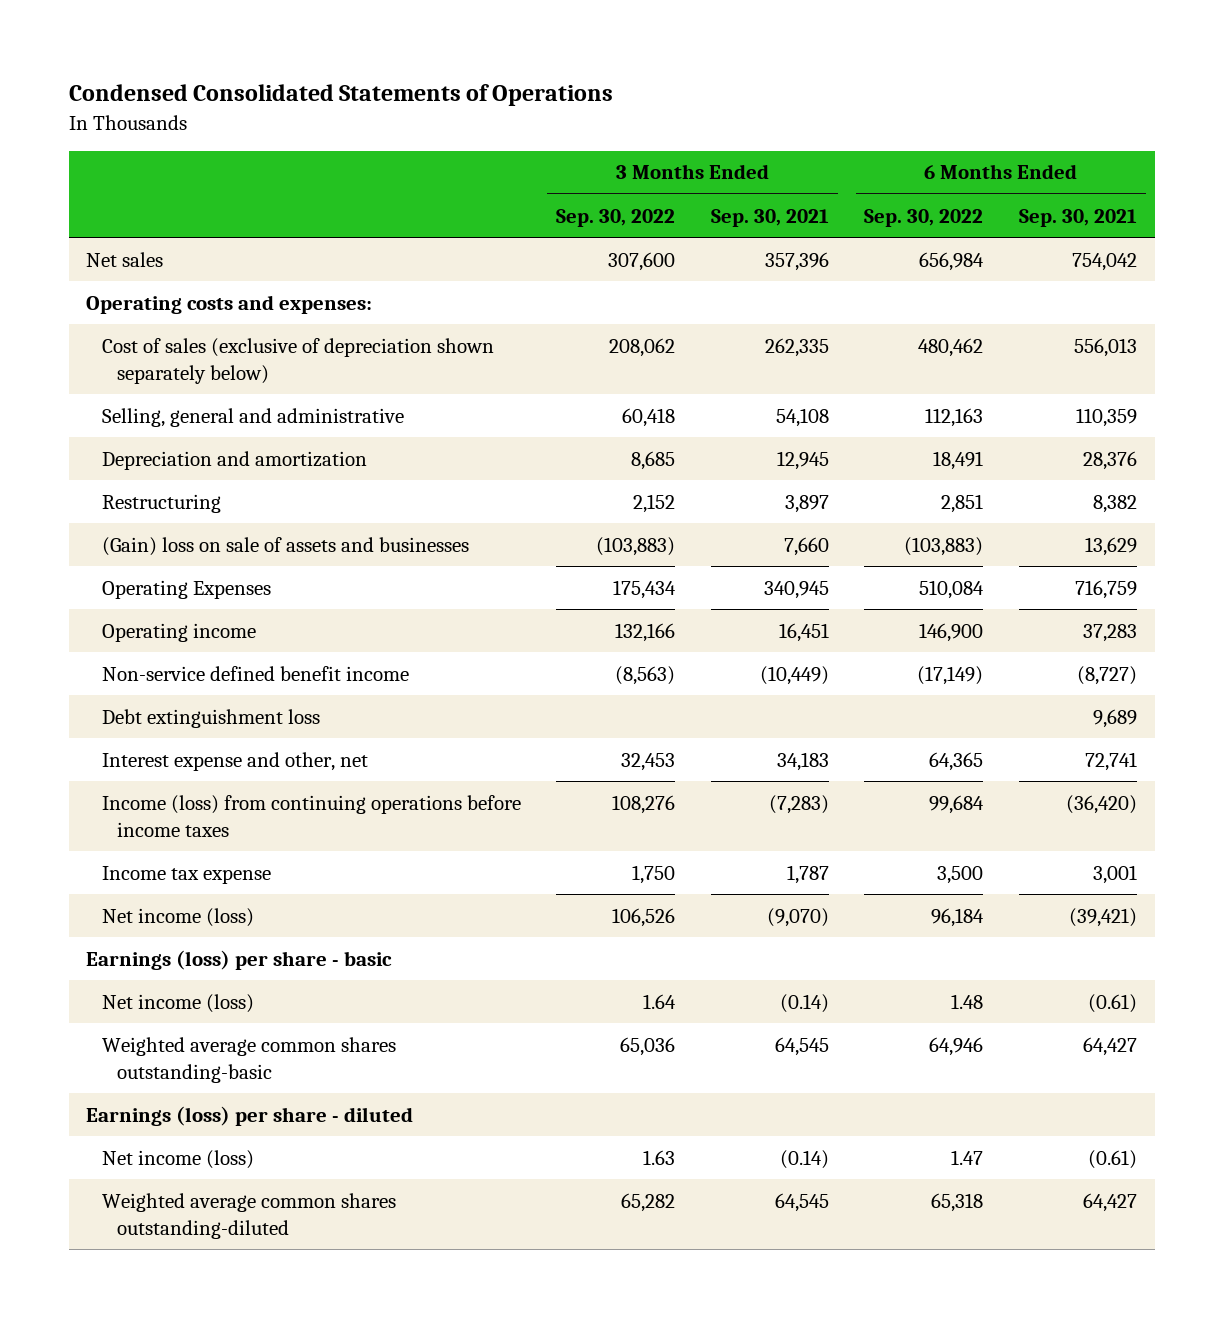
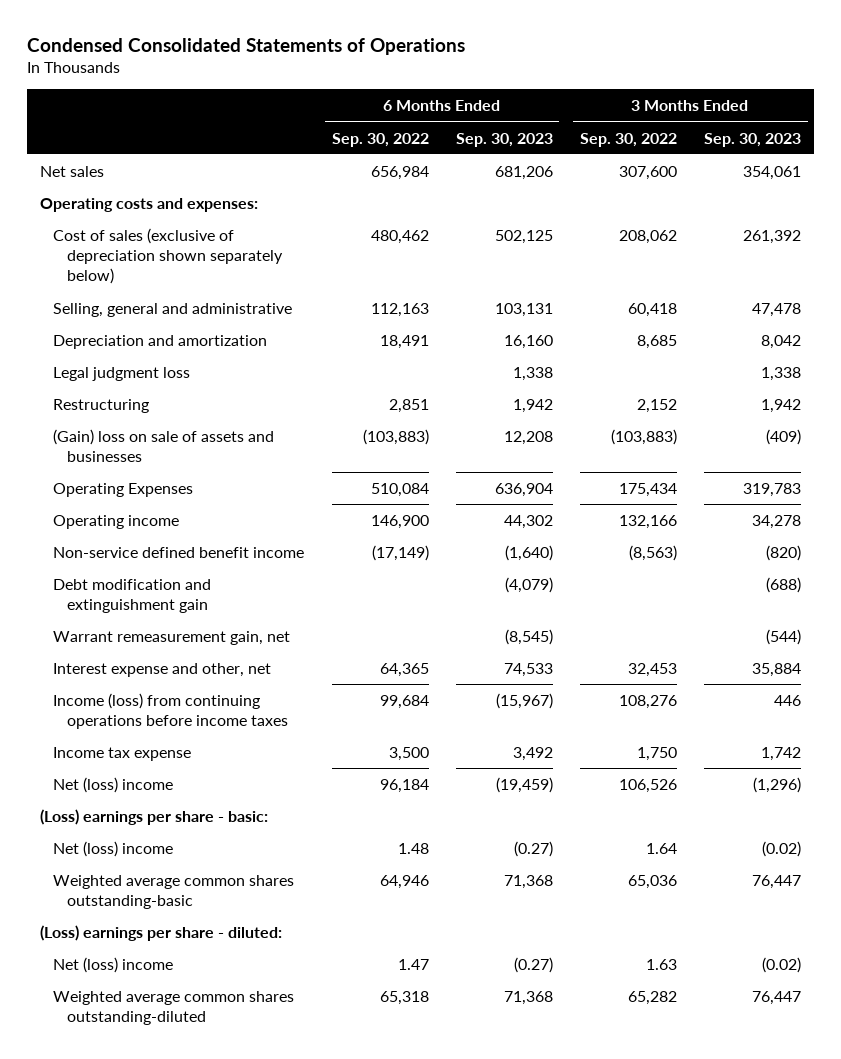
- | 3 Months Ended Sep. 30, 2022 | 3 Months Ended Sep. 30, 2021 | 6 Months Ended Sep. 30, 2022 | 6 Months Ended Sep. 30, 2021
+ | 6 Months Ended Sep. 30, 2022 | 6 Months Ended Sep. 30, 2023 | 3 Months Ended Sep. 30, 2022 | 3 Months Ended Sep. 30, 2023
+ Legal judgment loss | | 1,338 | | 1,338
- Debt extinguishment loss | | | | 9,689
+ Debt modification and extinguishment gain | | (4,079) | | (688)
+ Warrant remeasurement gain, net | | (8,545) | | (544)
- Net income (loss) | 106,526 | (9,070) | 96,184 | (39,421)
- Earnings (loss) per share - basic
- Net income (loss) | 1.64 | (0.14) | 1.48 | (0.61)
+ Net (loss) income | 96,184 | (19,459) | 106,526 | (1,296)
+ (Loss) earnings per share - basic:
+ Net (loss) income | 1.48 | (0.27) | 1.64 | (0.02)
- Earnings (loss) per share - diluted
- Net income (loss) | 1.63 | (0.14) | 1.47 | (0.61)
+ (Loss) earnings per share - diluted:
+ Net (loss) income | 1.47 | (0.27) | 1.63 | (0.02)

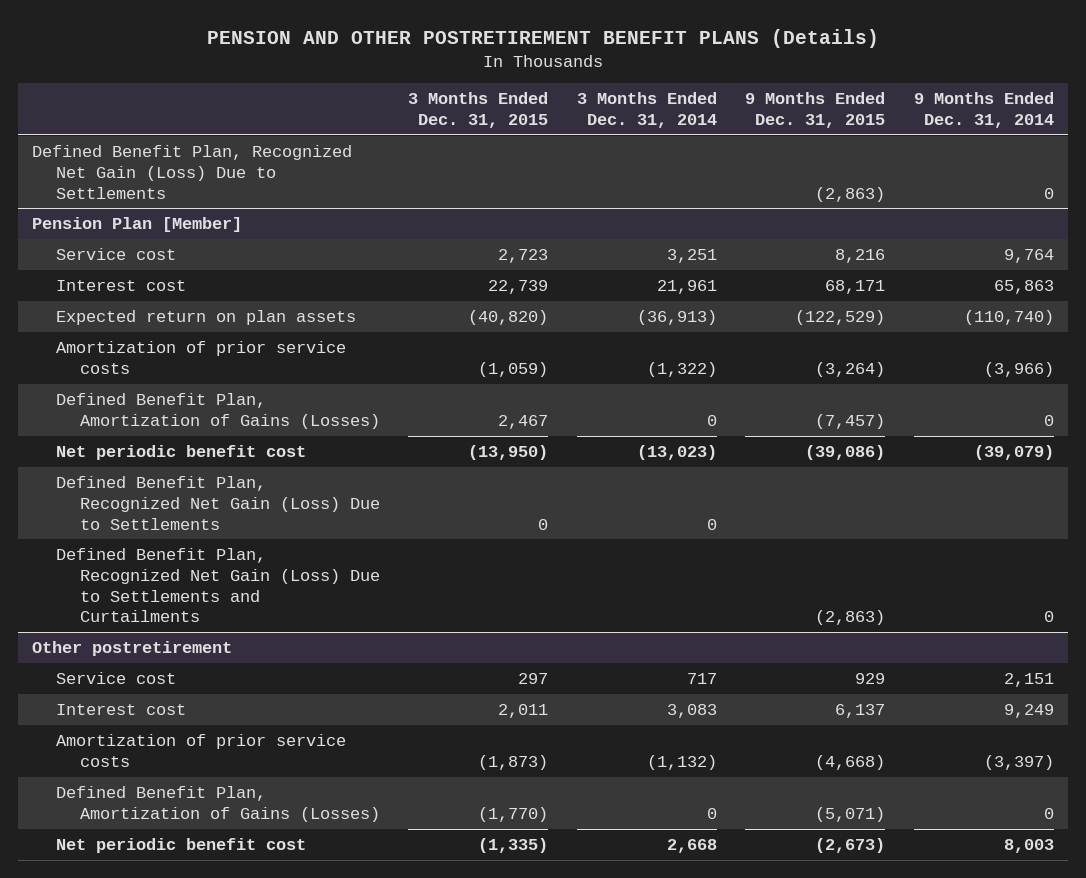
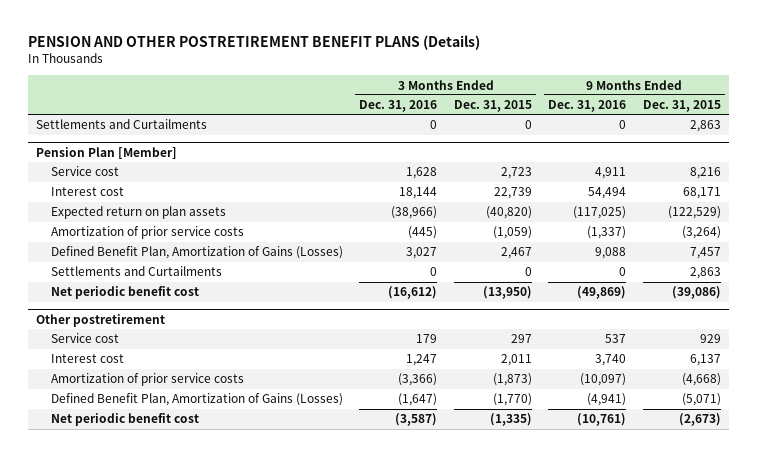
- | 3 Months Ended Dec. 31, 2015 | 3 Months Ended Dec. 31, 2014 | 9 Months Ended Dec. 31, 2015 | 9 Months Ended Dec. 31, 2014
+ | 3 Months Ended Dec. 31, 2016 | 3 Months Ended Dec. 31, 2015 | 9 Months Ended Dec. 31, 2016 | 9 Months Ended Dec. 31, 2015
- Defined Benefit Plan, Recognized Net Gain (Loss) Due to Settlements | | | (2,863) | 0
+ Settlements and Curtailments | 0 | 0 | 0 | 2,863
@ Pension Plan [Member]
- Defined Benefit Plan, Amortization of Gains (Losses) | 2,467 | 0 | (7,457) | 0
+ Defined Benefit Plan, Amortization of Gains (Losses) | 3,027 | 2,467 | 9,088 | 7,457
+ Settlements and Curtailments | 0 | 0 | 0 | 2,863
- Defined Benefit Plan, Recognized Net Gain (Loss) Due to Settlements | 0 | 0 | |
- Defined Benefit Plan, Recognized Net Gain (Loss) Due to Settlements and Curtailments | | | (2,863) | 0

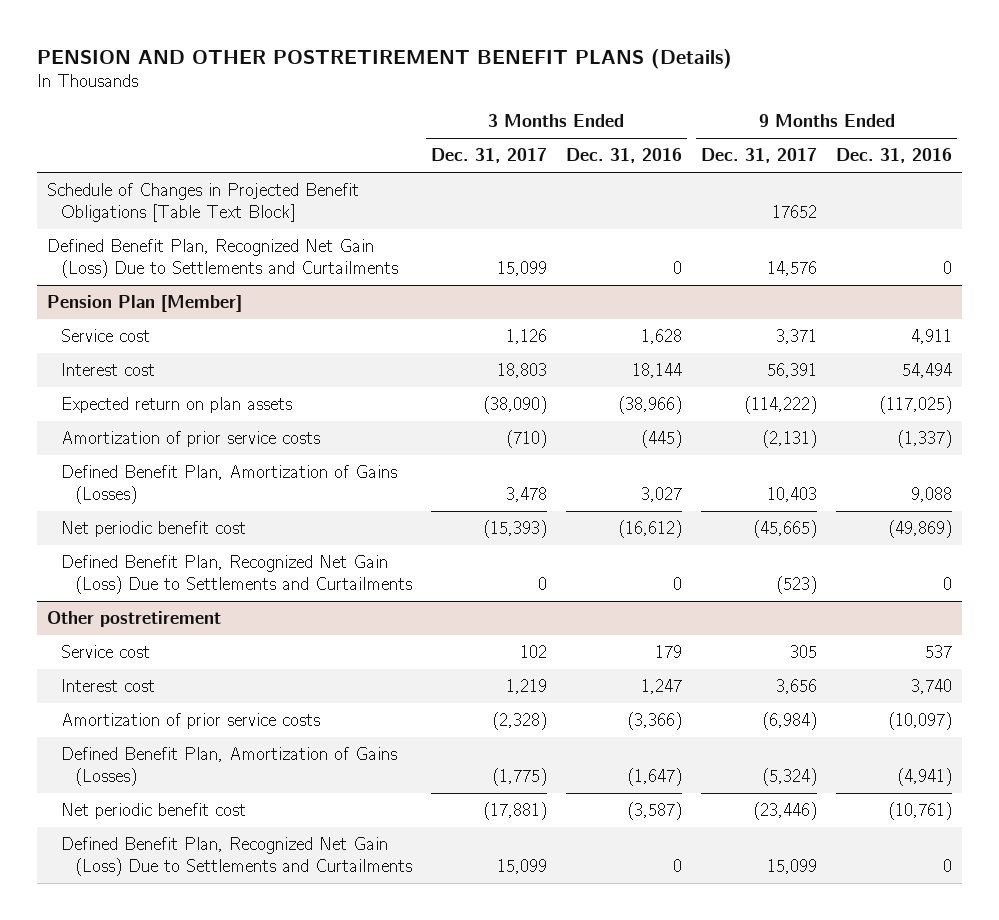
- | 3 Months Ended Dec. 31, 2016 | 3 Months Ended Dec. 31, 2015 | 9 Months Ended Dec. 31, 2016 | 9 Months Ended Dec. 31, 2015
+ | 3 Months Ended Dec. 31, 2017 | 3 Months Ended Dec. 31, 2016 | 9 Months Ended Dec. 31, 2017 | 9 Months Ended Dec. 31, 2016
- Settlements and Curtailments | 0 | 0 | 0 | 2,863
+ Schedule of Changes in Projected Benefit Obligations [Table Text Block] | | | 17652 |
+ Defined Benefit Plan, Recognized Net Gain (Loss) Due to Settlements and Curtailments | 15,099 | 0 | 14,576 | 0
@ Pension Plan [Member]
- Settlements and Curtailments | 0 | 0 | 0 | 2,863
+ Defined Benefit Plan, Recognized Net Gain (Loss) Due to Settlements and Curtailments | 0 | 0 | (523) | 0
@ Other postretirement
+ Defined Benefit Plan, Recognized Net Gain (Loss) Due to Settlements and Curtailments | 15,099 | 0 | 15,099 | 0

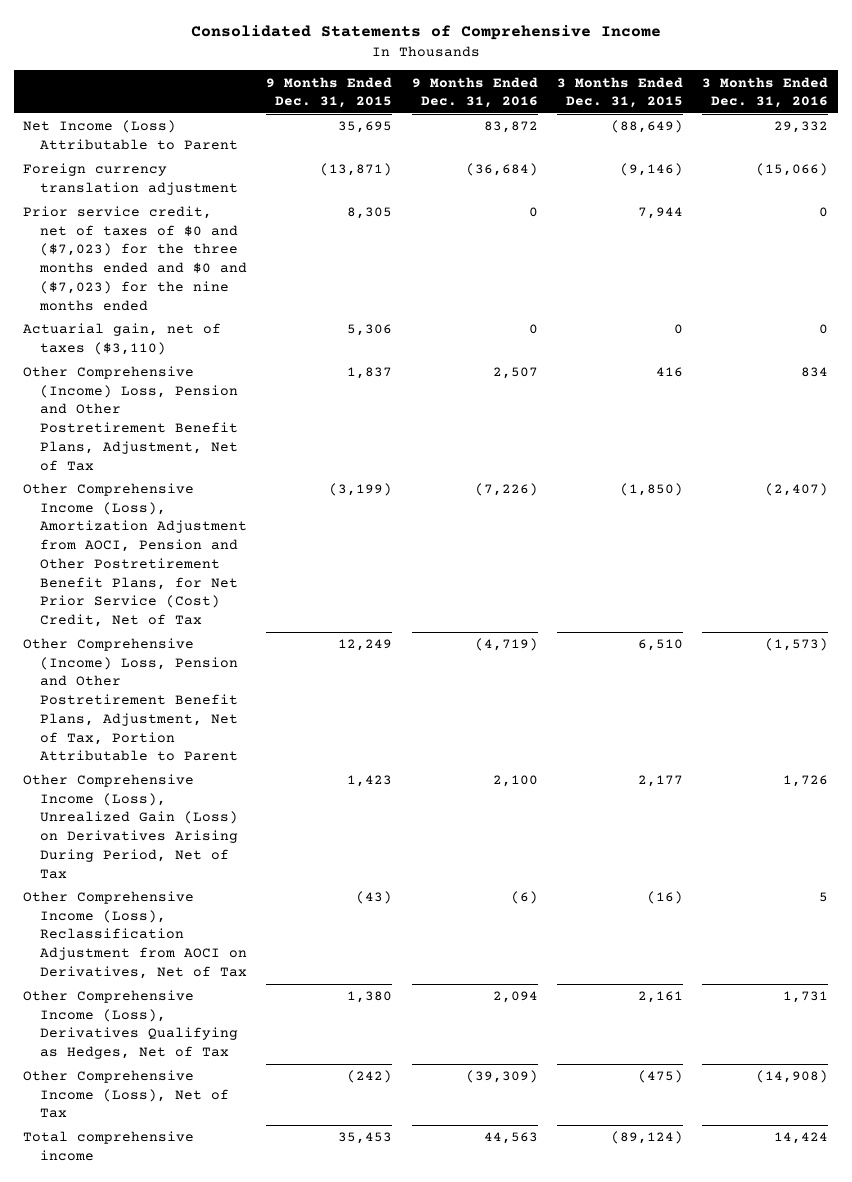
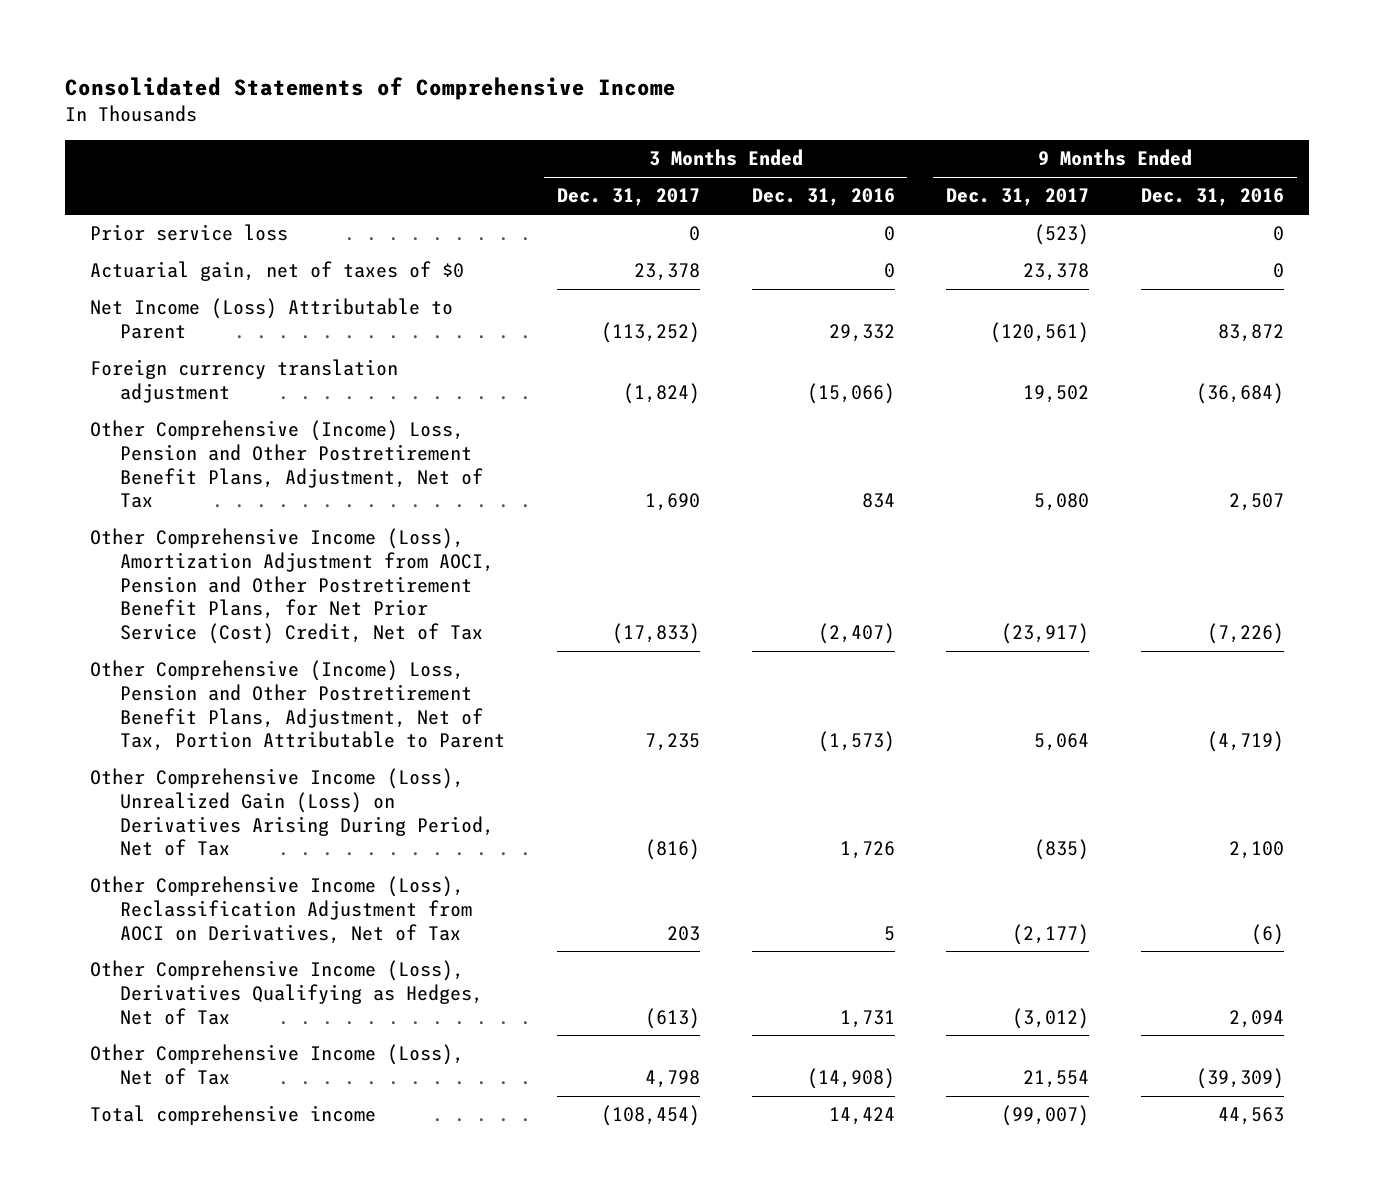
- | 9 Months Ended Dec. 31, 2015 | 9 Months Ended Dec. 31, 2016 | 3 Months Ended Dec. 31, 2015 | 3 Months Ended Dec. 31, 2016
+ | 3 Months Ended Dec. 31, 2017 | 3 Months Ended Dec. 31, 2016 | 9 Months Ended Dec. 31, 2017 | 9 Months Ended Dec. 31, 2016
+ Prior service loss | 0 | 0 | (523) | 0
+ Actuarial gain, net of taxes of $0 | 23,378 | 0 | 23,378 | 0
- Prior service credit, net of taxes of $0 and ($7,023) for the three months ended and $0 and ($7,023) for the nine months ended | 8,305 | 0 | 7,944 | 0
- Actuarial gain, net of taxes ($3,110) | 5,306 | 0 | 0 | 0

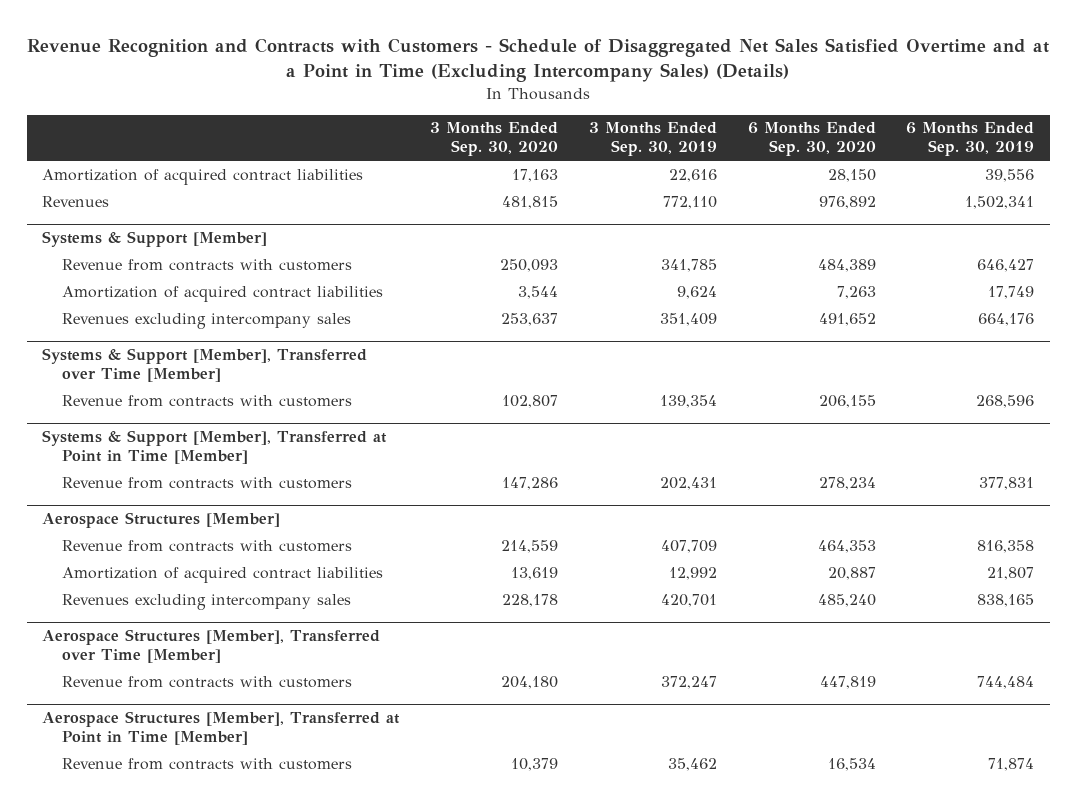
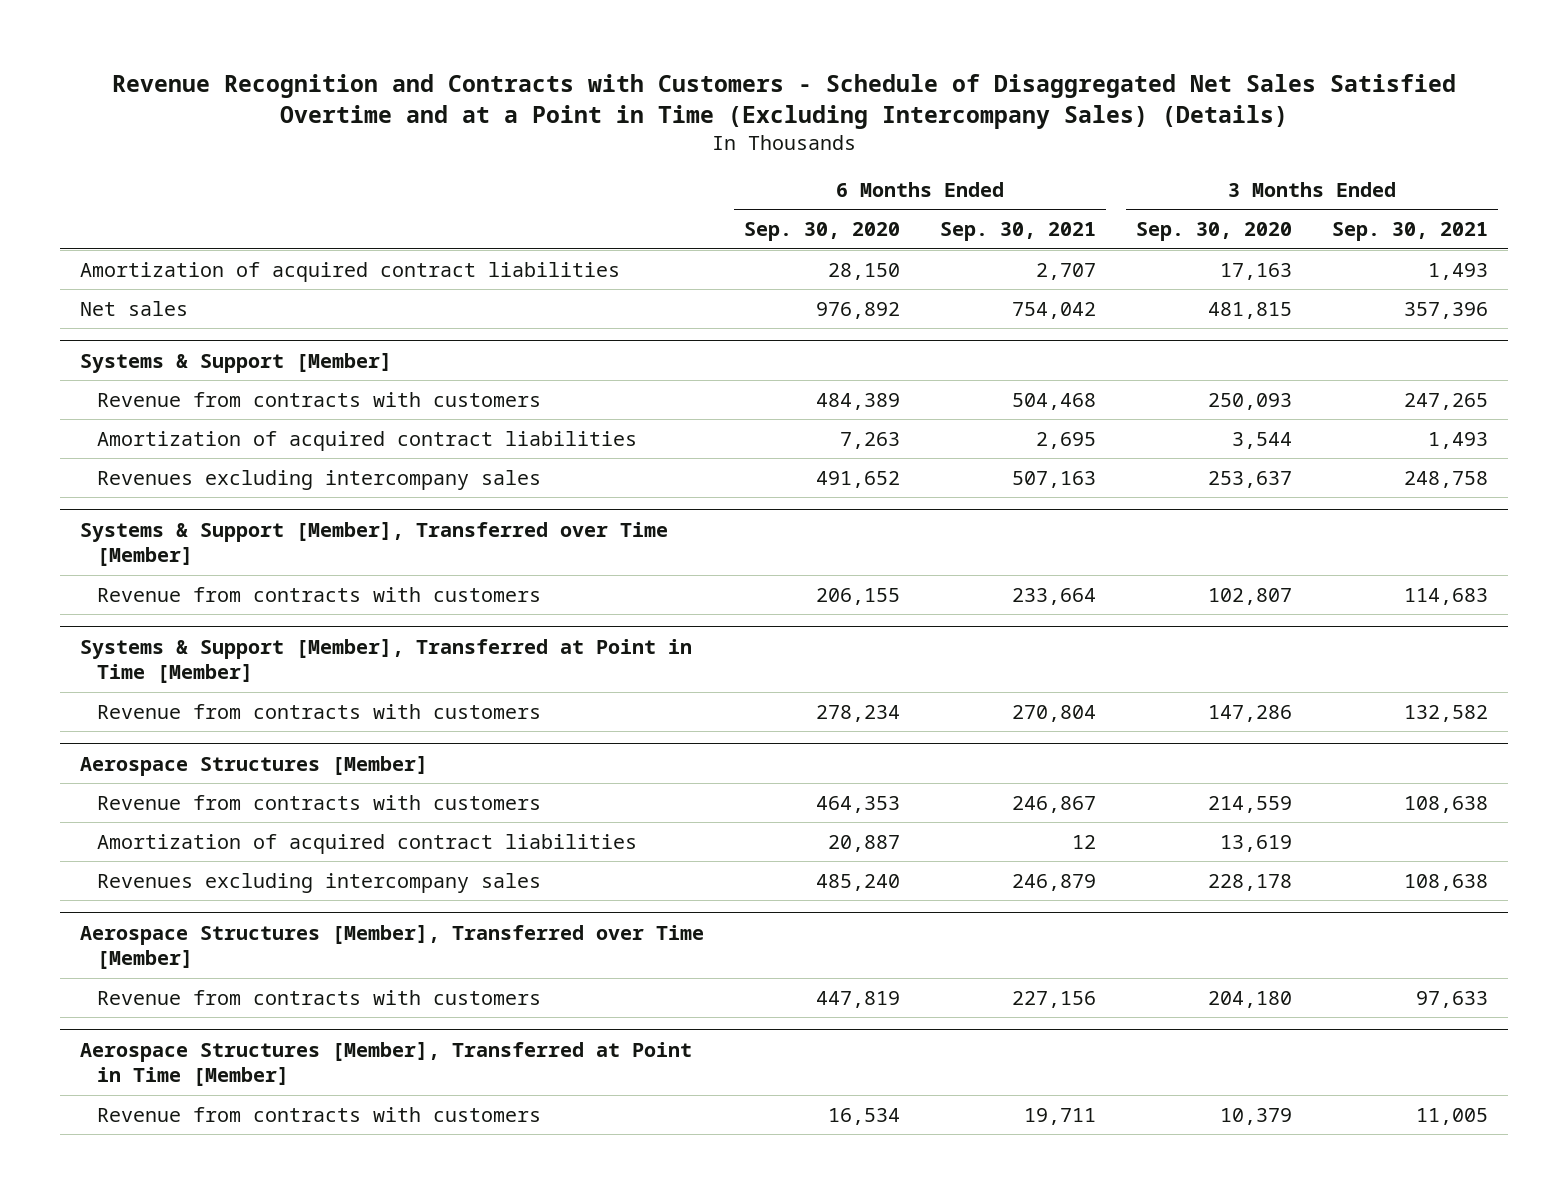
- | 3 Months Ended Sep. 30, 2020 | 3 Months Ended Sep. 30, 2019 | 6 Months Ended Sep. 30, 2020 | 6 Months Ended Sep. 30, 2019
+ | 6 Months Ended Sep. 30, 2020 | 6 Months Ended Sep. 30, 2021 | 3 Months Ended Sep. 30, 2020 | 3 Months Ended Sep. 30, 2021
- Revenues | 481,815 | 772,110 | 976,892 | 1,502,341
+ Net sales | 976,892 | 754,042 | 481,815 | 357,396

